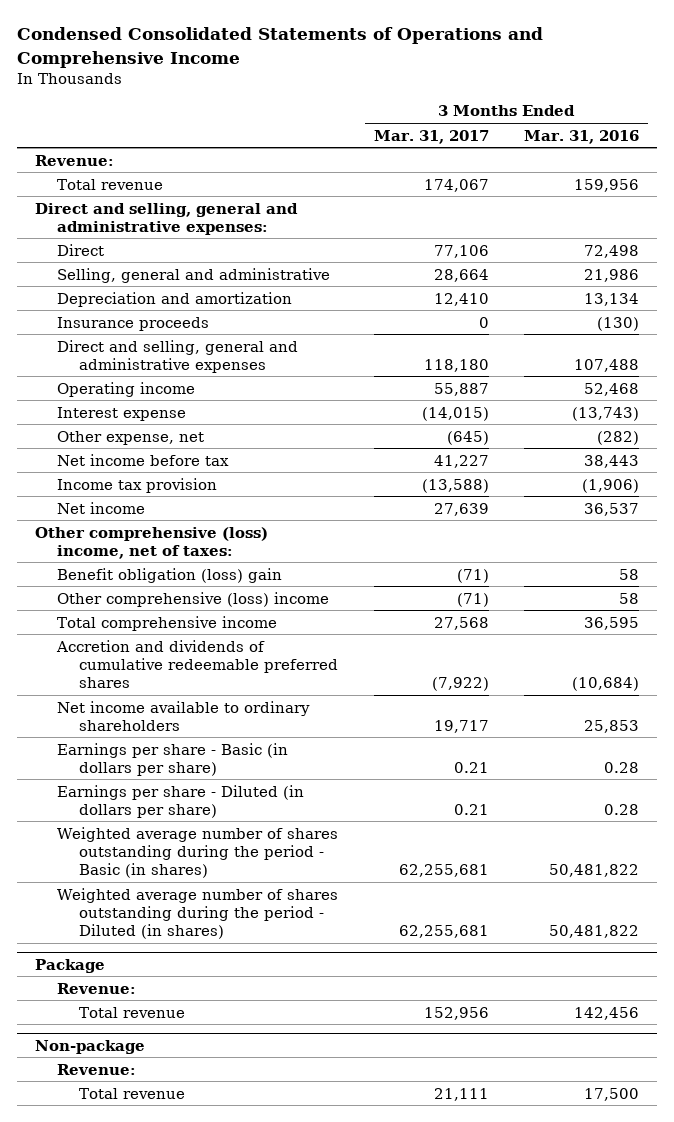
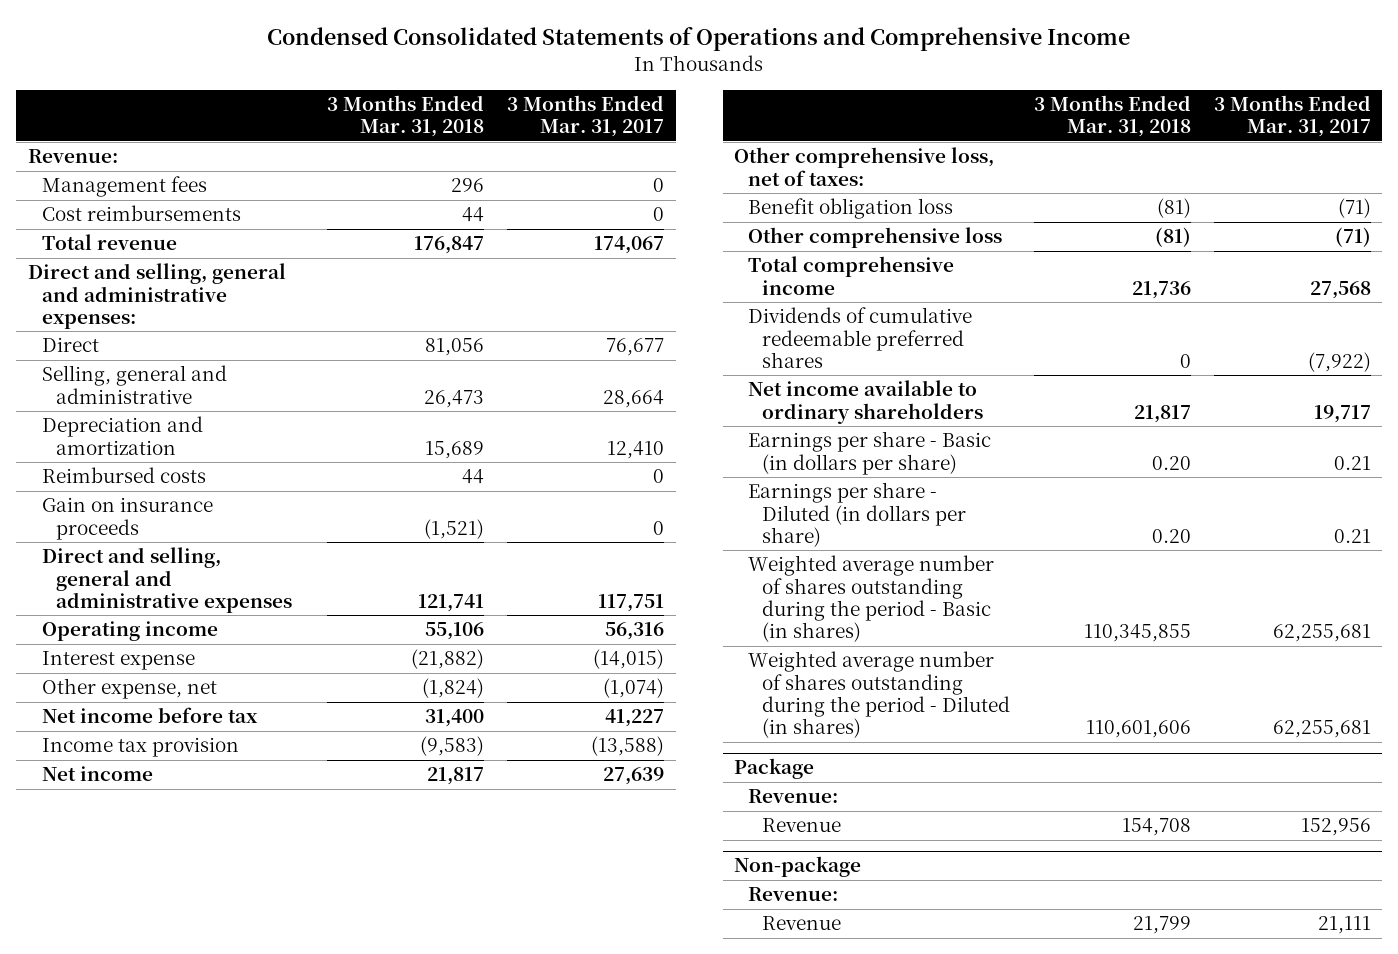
- | 3 Months Ended Mar. 31, 2017 | 3 Months Ended Mar. 31, 2016
+ | 3 Months Ended Mar. 31, 2018 | 3 Months Ended Mar. 31, 2017
+ Management fees | 296 | 0
+ Cost reimbursements | 44 | 0
- Direct | 77,106 | 72,498
+ Direct | 81,056 | 76,677
- Insurance proceeds | 0 | (130)
- Direct and selling, general and administrative expenses | 118,180 | 107,488
- Operating income | 55,887 | 52,468
+ Reimbursed costs | 44 | 0
+ Gain on insurance proceeds | (1,521) | 0
+ Direct and selling, general and administrative expenses | 121,741 | 117,751
+ Operating income | 55,106 | 56,316
- Other expense, net | (645) | (282)
+ Other expense, net | (1,824) | (1,074)
- Other comprehensive (loss) income, net of taxes:
- Benefit obligation (loss) gain | (71) | 58
- Other comprehensive (loss) income | (71) | 58
+ Other comprehensive loss, net of taxes:
+ Benefit obligation loss | (81) | (71)
+ Other comprehensive loss | (81) | (71)
- Accretion and dividends of cumulative redeemable preferred shares | (7,922) | (10,684)
+ Dividends of cumulative redeemable preferred shares | 0 | (7,922)
@ Package
- Total revenue | 152,956 | 142,456
+ Revenue | 154,708 | 152,956
@ Non-package
- Total revenue | 21,111 | 17,500
+ Revenue | 21,799 | 21,111

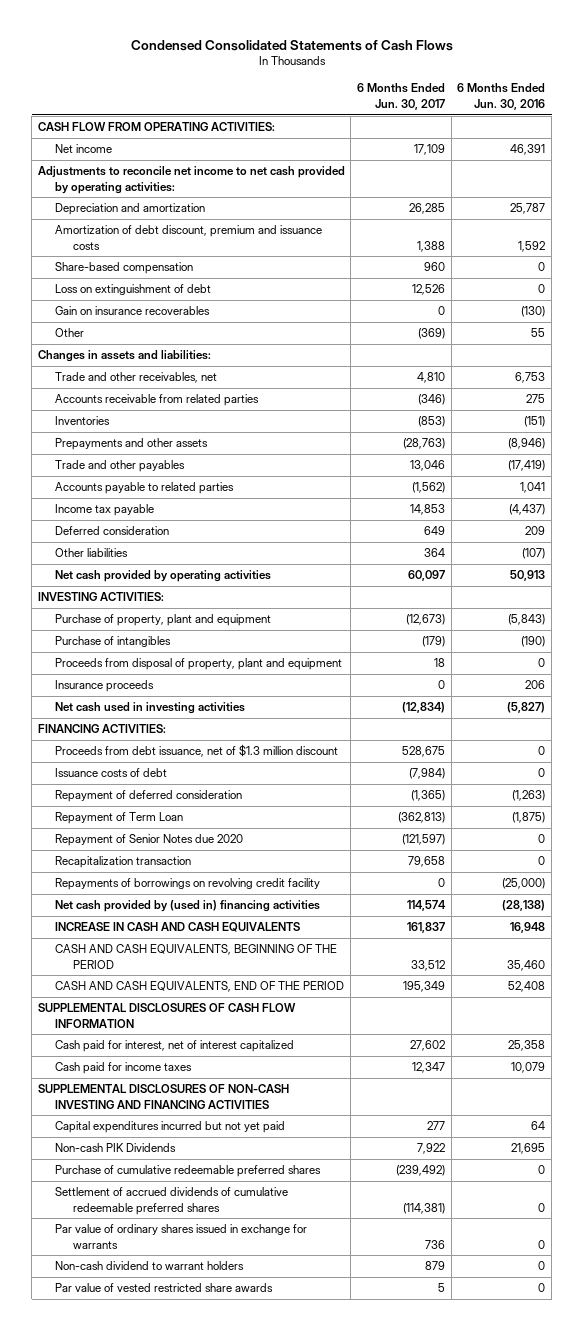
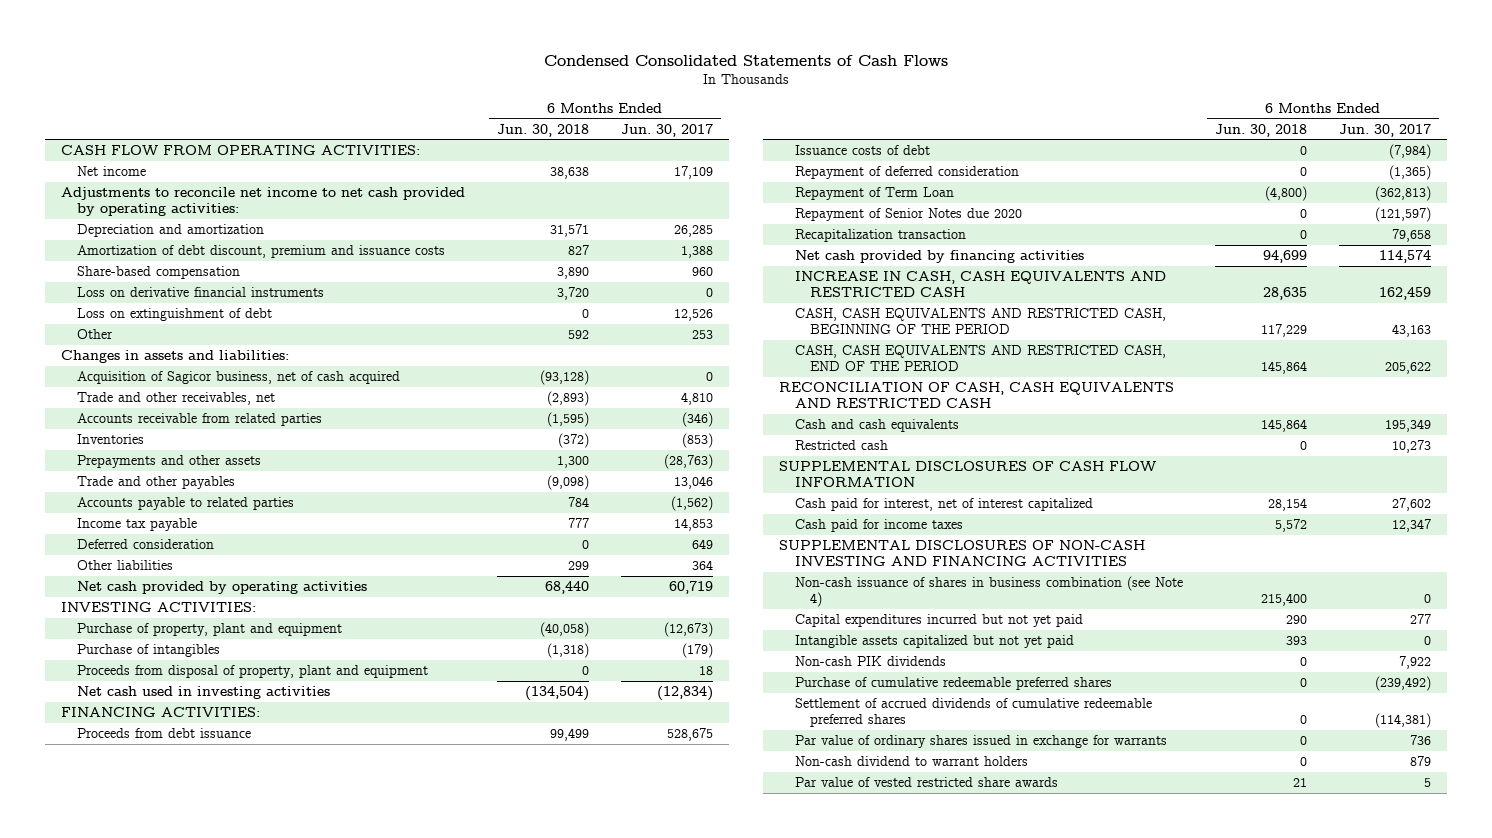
- | 6 Months Ended Jun. 30, 2017 | 6 Months Ended Jun. 30, 2016
+ | 6 Months Ended Jun. 30, 2018 | 6 Months Ended Jun. 30, 2017
+ Loss on derivative financial instruments | 3,720 | 0
- Gain on insurance recoverables | 0 | (130)
- Other | (369) | 55
+ Other | 592 | 253
+ Acquisition of Sagicor business, net of cash acquired | (93,128) | 0
- Net cash provided by operating activities | 60,097 | 50,913
+ Net cash provided by operating activities | 68,440 | 60,719
- Insurance proceeds | 0 | 206
- Proceeds from debt issuance, net of $1.3 million discount | 528,675 | 0
+ Proceeds from debt issuance | 99,499 | 528,675
- Repayments of borrowings on revolving credit facility | 0 | (25,000)
- Net cash provided by (used in) financing activities | 114,574 | (28,138)
- INCREASE IN CASH AND CASH EQUIVALENTS | 161,837 | 16,948
- CASH AND CASH EQUIVALENTS, BEGINNING OF THE PERIOD | 33,512 | 35,460
- CASH AND CASH EQUIVALENTS, END OF THE PERIOD | 195,349 | 52,408
+ Net cash provided by financing activities | 94,699 | 114,574
+ INCREASE IN CASH, CASH EQUIVALENTS AND RESTRICTED CASH | 28,635 | 162,459
+ CASH, CASH EQUIVALENTS AND RESTRICTED CASH, BEGINNING OF THE PERIOD | 117,229 | 43,163
+ CASH, CASH EQUIVALENTS AND RESTRICTED CASH, END OF THE PERIOD | 145,864 | 205,622
+ RECONCILIATION OF CASH, CASH EQUIVALENTS AND RESTRICTED CASH
+ Cash and cash equivalents | 145,864 | 195,349
+ Restricted cash | 0 | 10,273
+ Non-cash issuance of shares in business combination (see Note 4) | 215,400 | 0
- Non-cash PIK Dividends | 7,922 | 21,695
+ Intangible assets capitalized but not yet paid | 393 | 0
+ Non-cash PIK dividends | 0 | 7,922

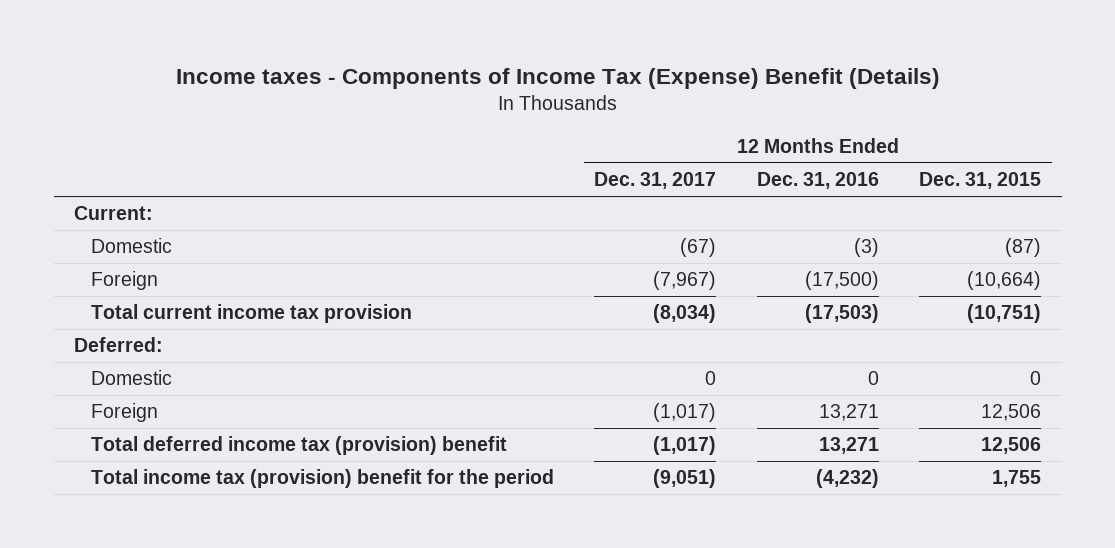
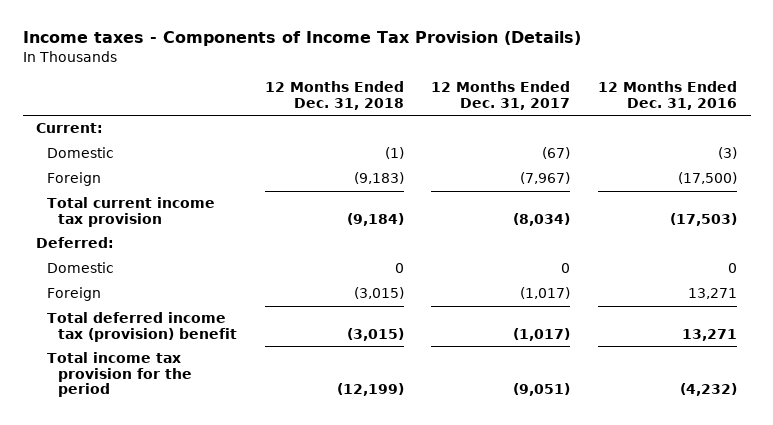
- Income taxes - Components of Income Tax (Expense) Benefit (Details)
+ Income taxes - Components of Income Tax Provision (Details)
- | 12 Months Ended Dec. 31, 2017 | 12 Months Ended Dec. 31, 2016 | 12 Months Ended Dec. 31, 2015
+ | 12 Months Ended Dec. 31, 2018 | 12 Months Ended Dec. 31, 2017 | 12 Months Ended Dec. 31, 2016
- Total income tax (provision) benefit for the period | (9,051) | (4,232) | 1,755
+ Total income tax provision for the period | (12,199) | (9,051) | (4,232)

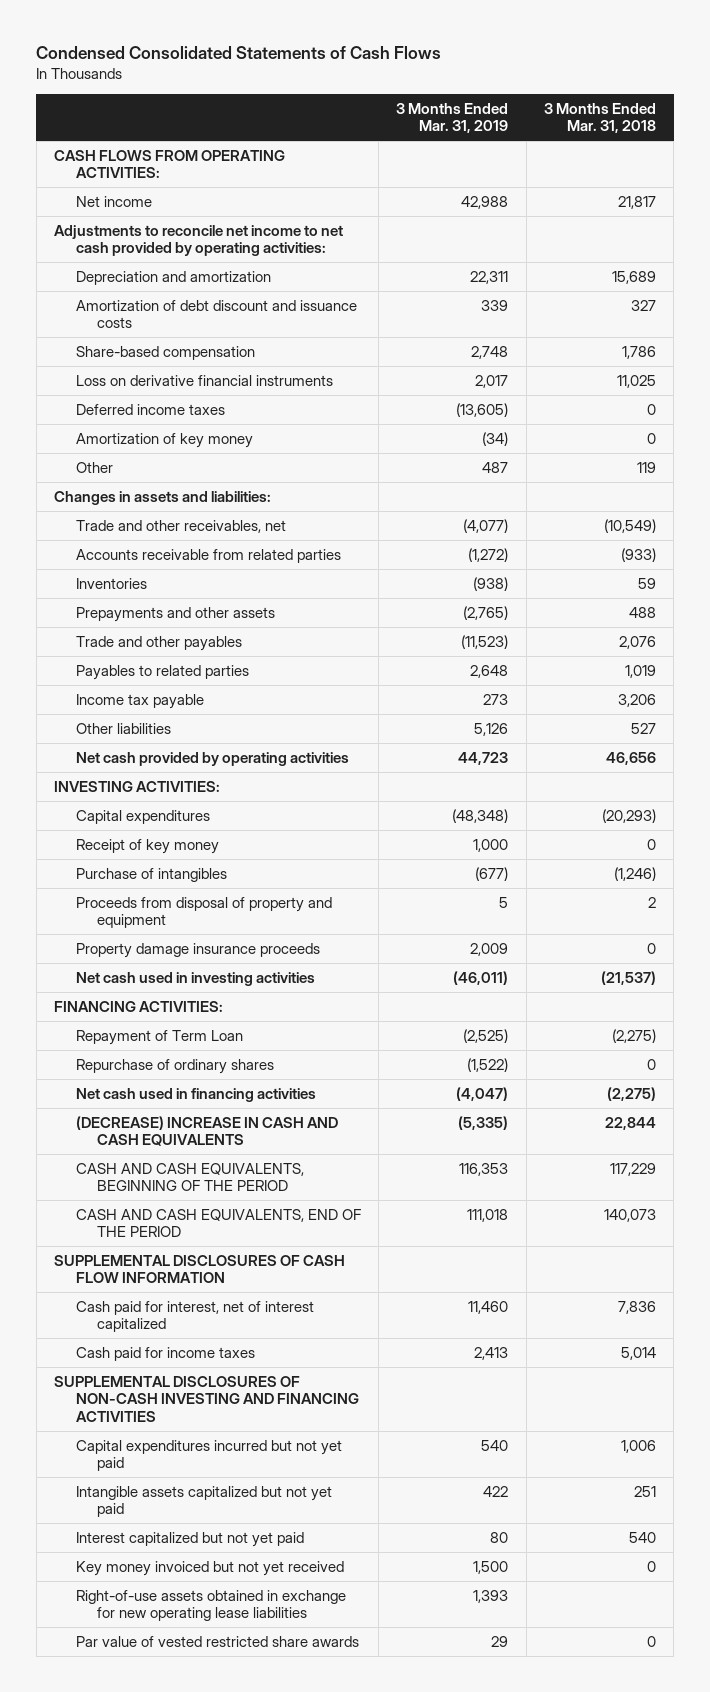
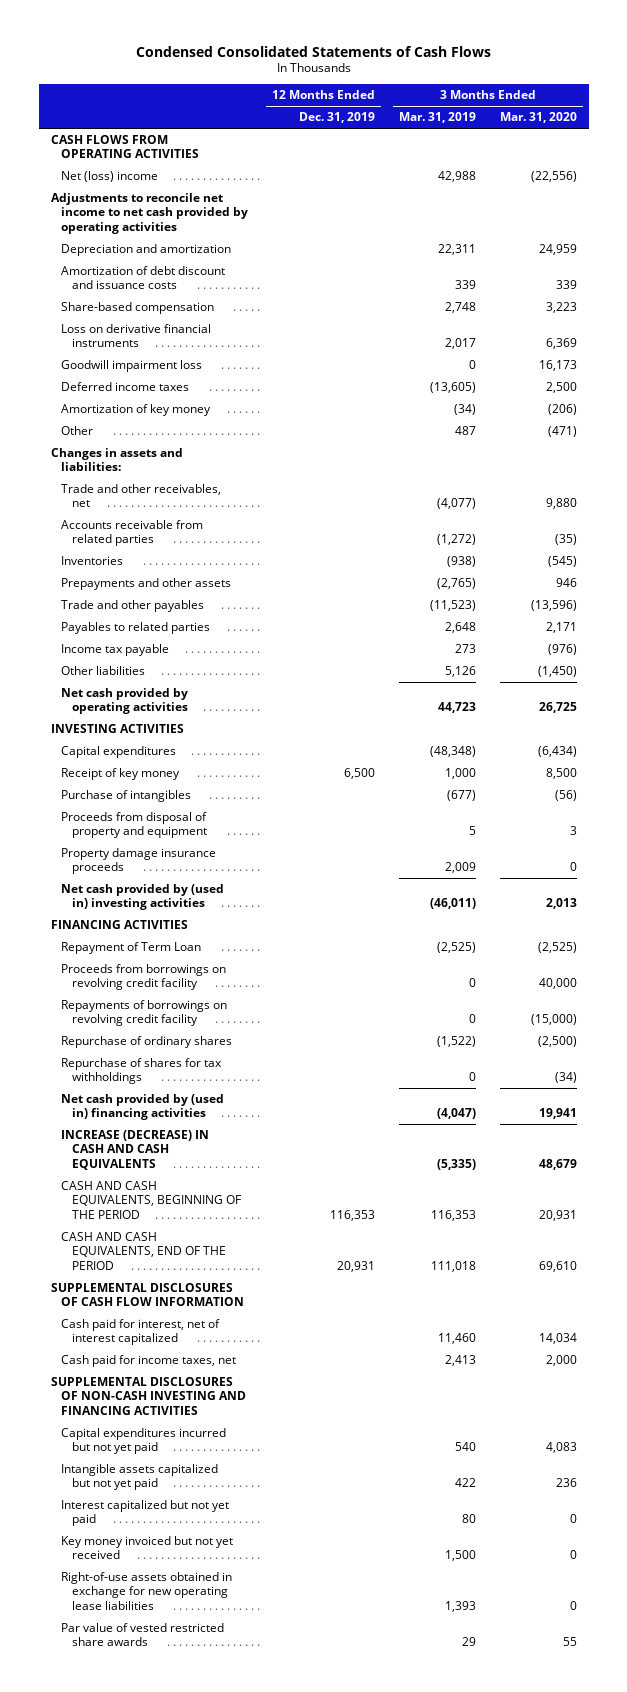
- | 3 Months Ended Mar. 31, 2019 | 3 Months Ended Mar. 31, 2018
+ | 12 Months Ended Dec. 31, 2019 | 3 Months Ended Mar. 31, 2019 | 3 Months Ended Mar. 31, 2020
- CASH FLOWS FROM OPERATING ACTIVITIES:
- Net income | 42,988 | 21,817
- Adjustments to reconcile net income to net cash provided by operating activities:
+ CASH FLOWS FROM OPERATING ACTIVITIES
+ Net (loss) income | | 42,988 | (22,556)
+ Adjustments to reconcile net income to net cash provided by operating activities
+ Goodwill impairment loss | | 0 | 16,173
- INVESTING ACTIVITIES:
+ INVESTING ACTIVITIES
- Net cash used in investing activities | (46,011) | (21,537)
- FINANCING ACTIVITIES:
+ Net cash provided by (used in) investing activities | | (46,011) | 2,013
+ FINANCING ACTIVITIES
+ Proceeds from borrowings on revolving credit facility | | 0 | 40,000
+ Repayments of borrowings on revolving credit facility | | 0 | (15,000)
- Net cash used in financing activities | (4,047) | (2,275)
- (DECREASE) INCREASE IN CASH AND CASH EQUIVALENTS | (5,335) | 22,844
+ Repurchase of shares for tax withholdings | | 0 | (34)
+ Net cash provided by (used in) financing activities | | (4,047) | 19,941
+ INCREASE (DECREASE) IN CASH AND CASH EQUIVALENTS | | (5,335) | 48,679
- Cash paid for income taxes | 2,413 | 5,014
+ Cash paid for income taxes, net | | 2,413 | 2,000

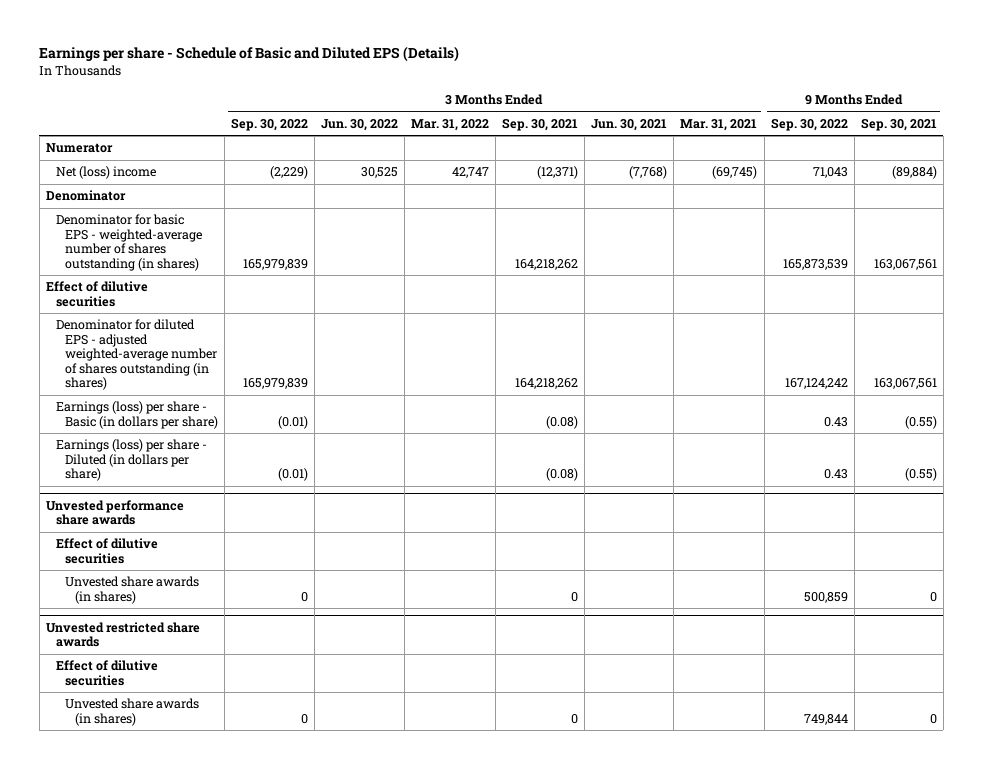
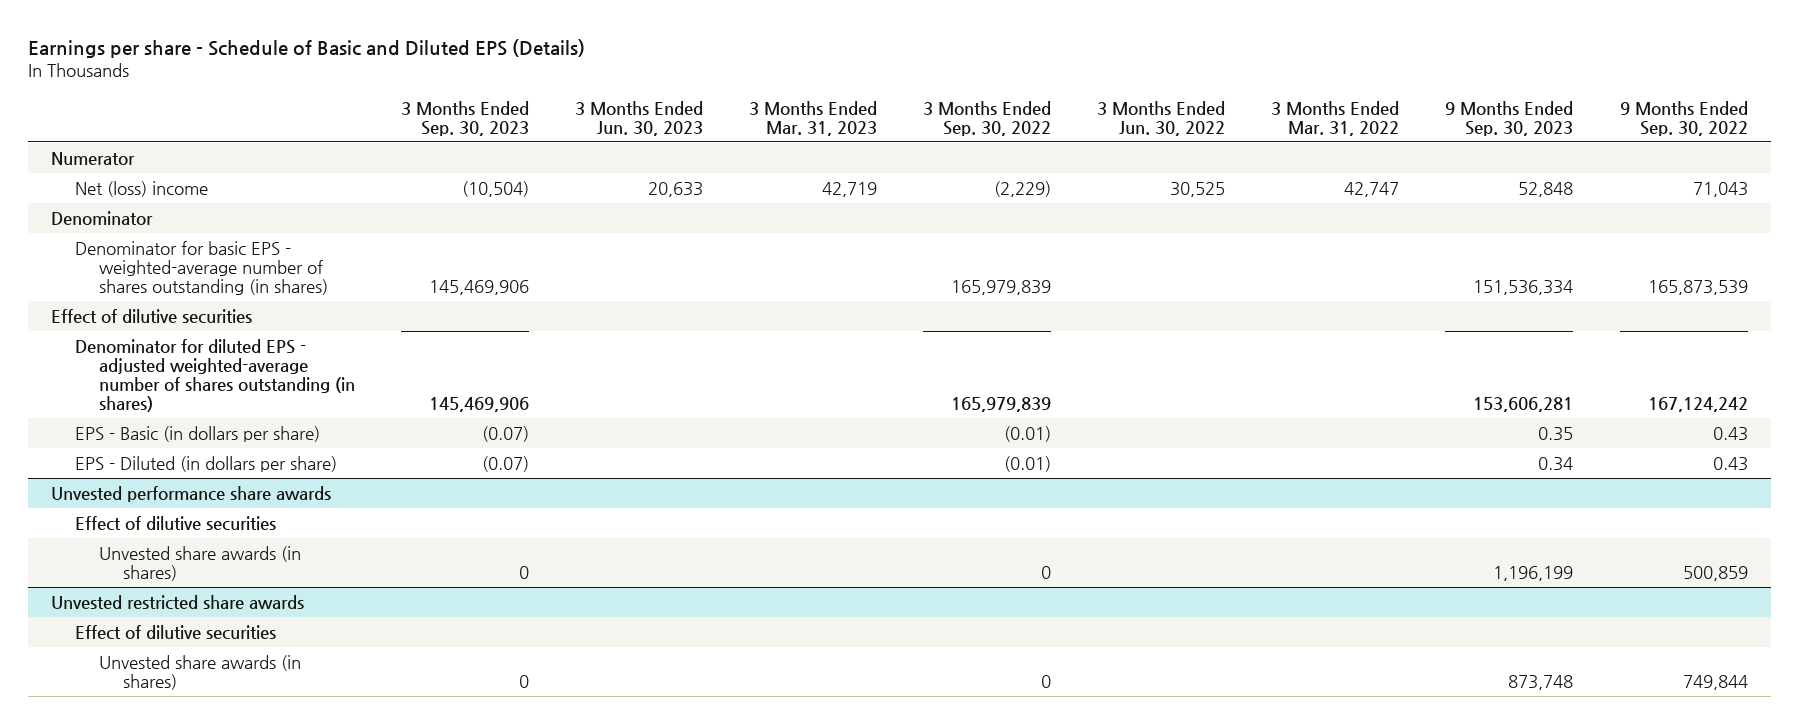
- | 3 Months Ended Sep. 30, 2022 | 3 Months Ended Jun. 30, 2022 | 3 Months Ended Mar. 31, 2022 | 3 Months Ended Sep. 30, 2021 | 3 Months Ended Jun. 30, 2021 | 3 Months Ended Mar. 31, 2021 | 9 Months Ended Sep. 30, 2022 | 9 Months Ended Sep. 30, 2021
+ | 3 Months Ended Sep. 30, 2023 | 3 Months Ended Jun. 30, 2023 | 3 Months Ended Mar. 31, 2023 | 3 Months Ended Sep. 30, 2022 | 3 Months Ended Jun. 30, 2022 | 3 Months Ended Mar. 31, 2022 | 9 Months Ended Sep. 30, 2023 | 9 Months Ended Sep. 30, 2022
- Earnings (loss) per share - Basic (in dollars per share) | (0.01) | | | (0.08) | | | 0.43 | (0.55)
- Earnings (loss) per share - Diluted (in dollars per share) | (0.01) | | | (0.08) | | | 0.43 | (0.55)
+ EPS - Basic (in dollars per share) | (0.07) | | | (0.01) | | | 0.35 | 0.43
+ EPS - Diluted (in dollars per share) | (0.07) | | | (0.01) | | | 0.34 | 0.43

